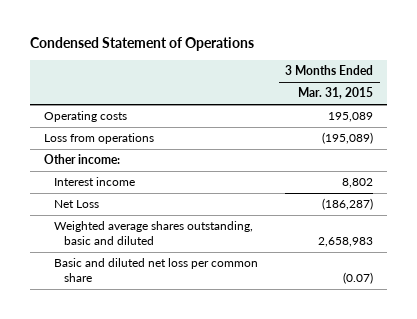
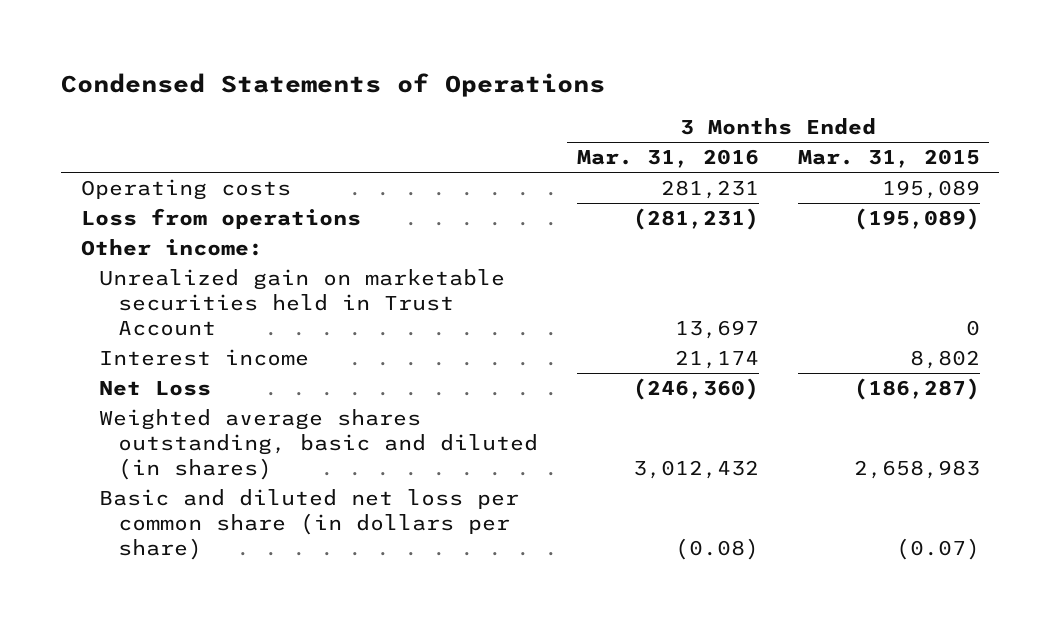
- Condensed Statement of Operations
+ Condensed Statements of Operations
- | 3 Months Ended Mar. 31, 2015
+ | 3 Months Ended Mar. 31, 2016 | 3 Months Ended Mar. 31, 2015
+ Unrealized gain on marketable securities held in Trust Account | 13,697 | 0
- Weighted average shares outstanding, basic and diluted | 2,658,983
- Basic and diluted net loss per common share | (0.07)
+ Weighted average shares outstanding, basic and diluted (in shares) | 3,012,432 | 2,658,983
+ Basic and diluted net loss per common share (in dollars per share) | (0.08) | (0.07)

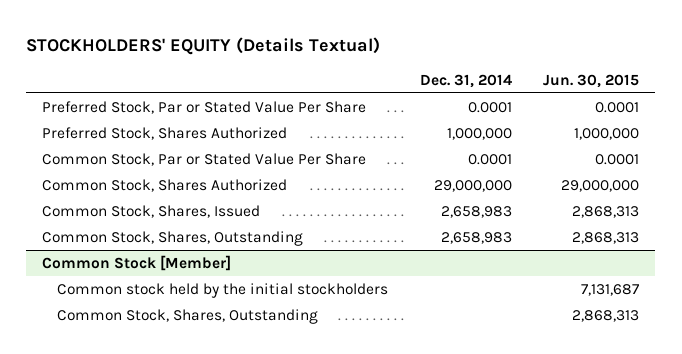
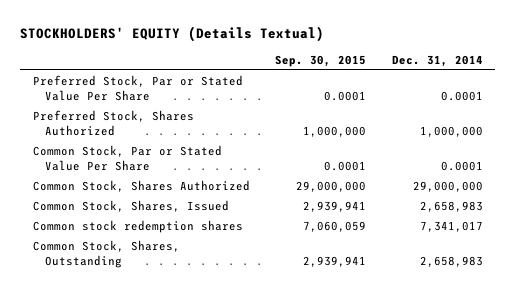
- | Dec. 31, 2014 | Jun. 30, 2015
+ | Sep. 30, 2015 | Dec. 31, 2014
+ Common stock redemption shares | 7,060,059 | 7,341,017
- Common Stock [Member]
- Common stock held by the initial stockholders | | 7,131,687
- Common Stock, Shares, Outstanding | | 2,868,313

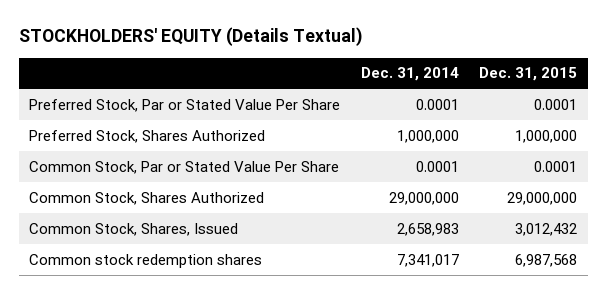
- | Sep. 30, 2015 | Dec. 31, 2014
+ | Dec. 31, 2014 | Dec. 31, 2015
- Common Stock, Shares, Outstanding | 2,939,941 | 2,658,983

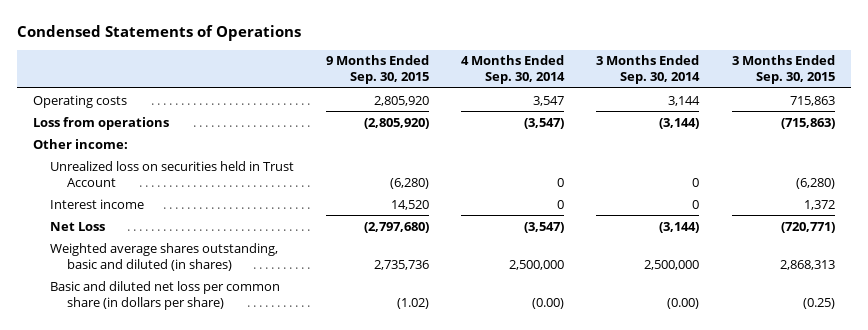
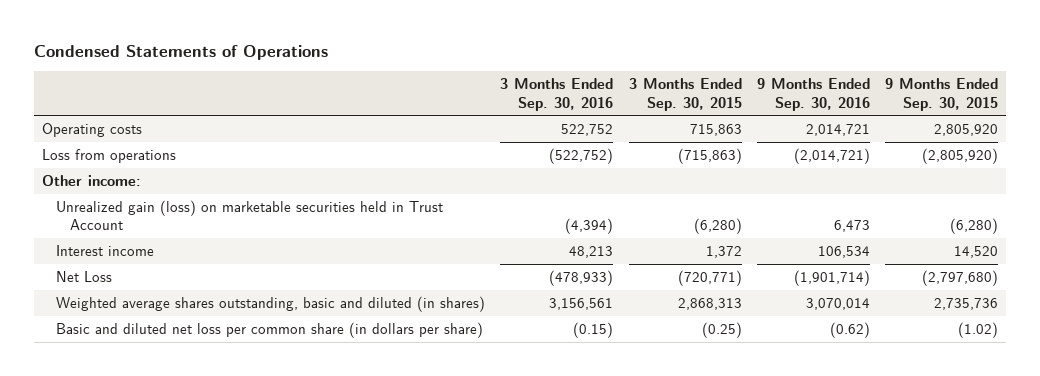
- | 9 Months Ended Sep. 30, 2015 | 4 Months Ended Sep. 30, 2014 | 3 Months Ended Sep. 30, 2014 | 3 Months Ended Sep. 30, 2015
+ | 3 Months Ended Sep. 30, 2016 | 3 Months Ended Sep. 30, 2015 | 9 Months Ended Sep. 30, 2016 | 9 Months Ended Sep. 30, 2015
- Unrealized loss on securities held in Trust Account | (6,280) | 0 | 0 | (6,280)
+ Unrealized gain (loss) on marketable securities held in Trust Account | (4,394) | (6,280) | 6,473 | (6,280)

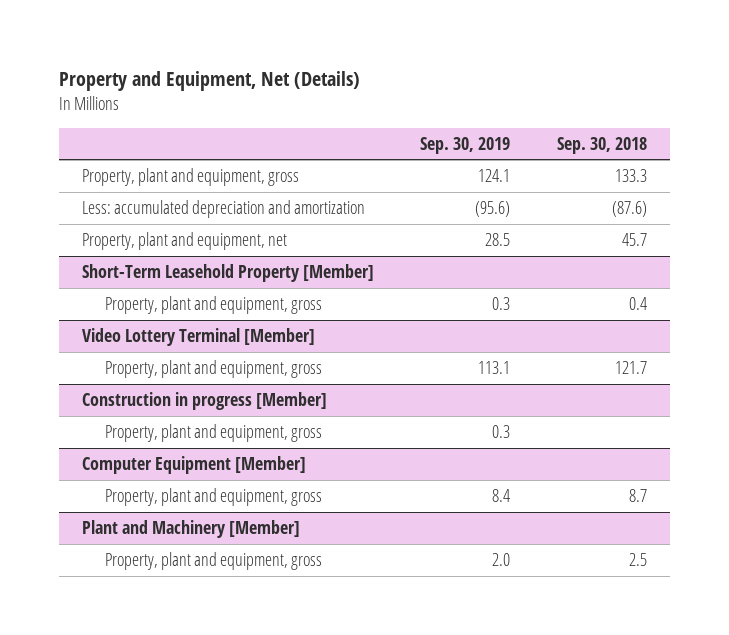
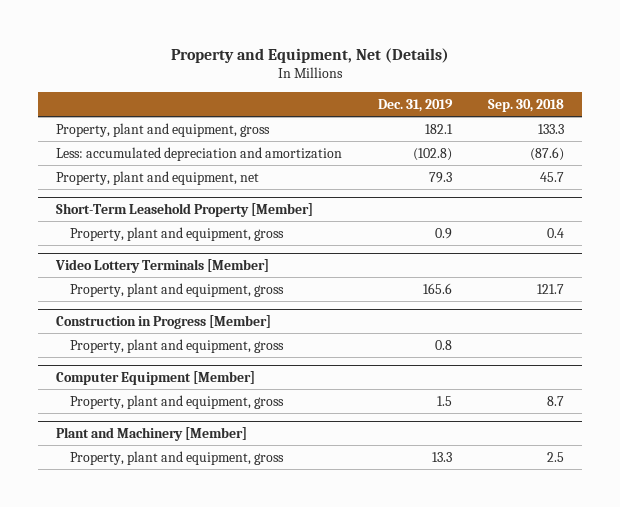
- | Sep. 30, 2019 | Sep. 30, 2018
+ | Dec. 31, 2019 | Sep. 30, 2018
- Video Lottery Terminal [Member]
+ Video Lottery Terminals [Member]
- Construction in progress [Member]
+ Construction in Progress [Member]

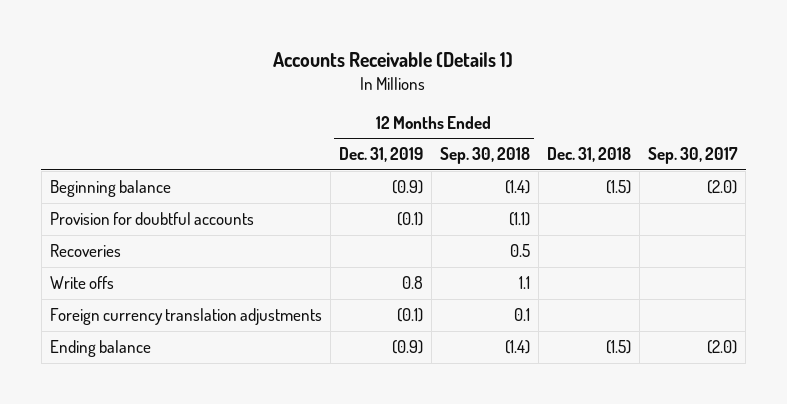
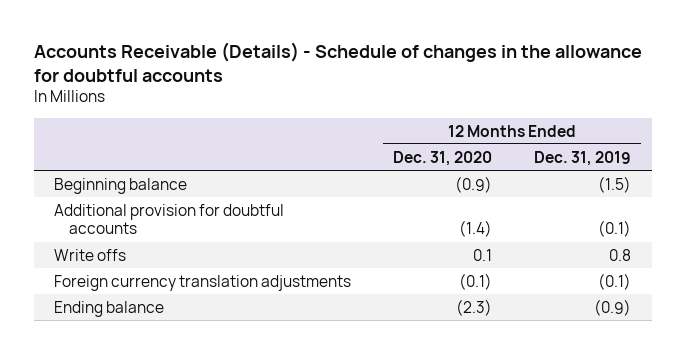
- Accounts Receivable (Details 1)
+ Accounts Receivable (Details) - Schedule of changes in the allowance for doubtful accounts
- | 12 Months Ended Dec. 31, 2019 | 12 Months Ended Sep. 30, 2018 | Dec. 31, 2018 | Sep. 30, 2017
+ | 12 Months Ended Dec. 31, 2020 | 12 Months Ended Dec. 31, 2019
- Beginning balance | (0.9) | (1.4) | (1.5) | (2.0)
- Provision for doubtful accounts | (0.1) | (1.1) | |
- Recoveries | | 0.5 | |
+ Beginning balance | (0.9) | (1.5)
+ Additional provision for doubtful accounts | (1.4) | (0.1)

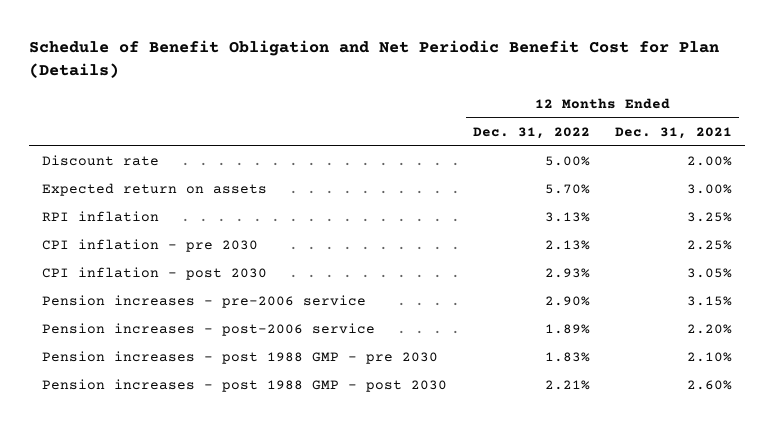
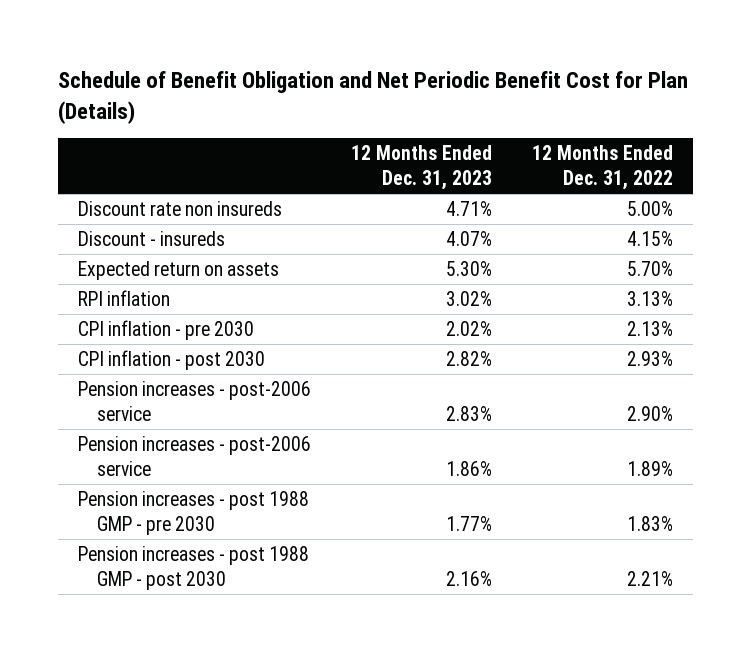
- | 12 Months Ended Dec. 31, 2022 | 12 Months Ended Dec. 31, 2021
+ | 12 Months Ended Dec. 31, 2023 | 12 Months Ended Dec. 31, 2022
- Discount rate | 5.00% | 2.00%
+ Discount rate non insureds | 4.71% | 5.00%
+ Discount - insureds | 4.07% | 4.15%
- Pension increases - pre-2006 service | 2.90% | 3.15%
+ Pension increases - post-2006 service | 2.83% | 2.90%

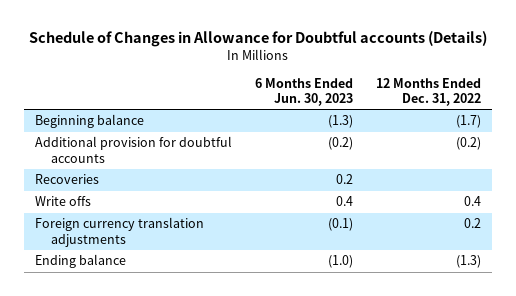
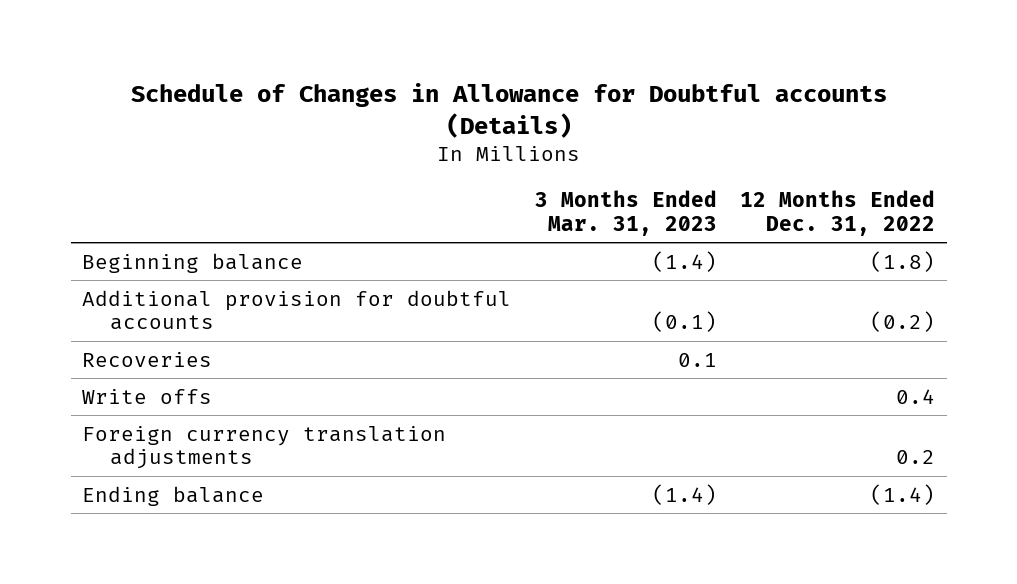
- | 6 Months Ended Jun. 30, 2023 | 12 Months Ended Dec. 31, 2022
+ | 3 Months Ended Mar. 31, 2023 | 12 Months Ended Dec. 31, 2022
- Beginning balance | (1.3) | (1.7)
+ Beginning balance | (1.4) | (1.8)
- Ending balance | (1.0) | (1.3)
+ Ending balance | (1.4) | (1.4)

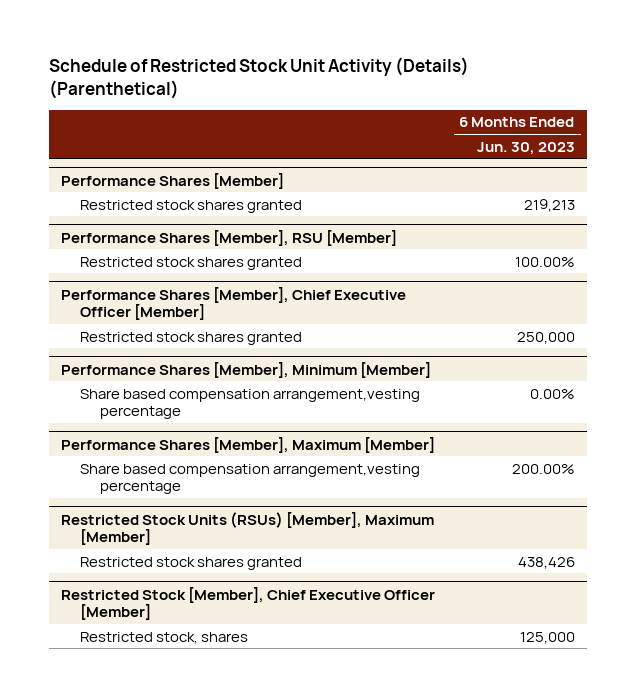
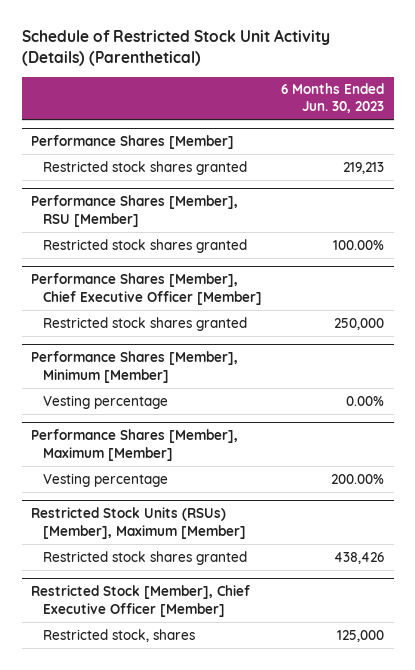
@ Performance Shares [Member], Minimum [Member]
- Share based compensation arrangement,vesting percentage | 0.00%
+ Vesting percentage | 0.00%
@ Performance Shares [Member], Maximum [Member]
- Share based compensation arrangement,vesting percentage | 200.00%
+ Vesting percentage | 200.00%

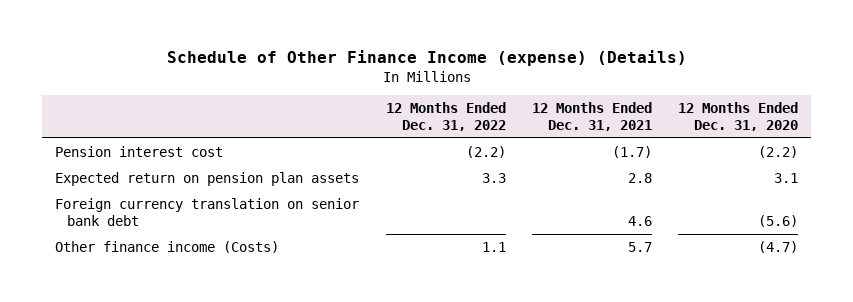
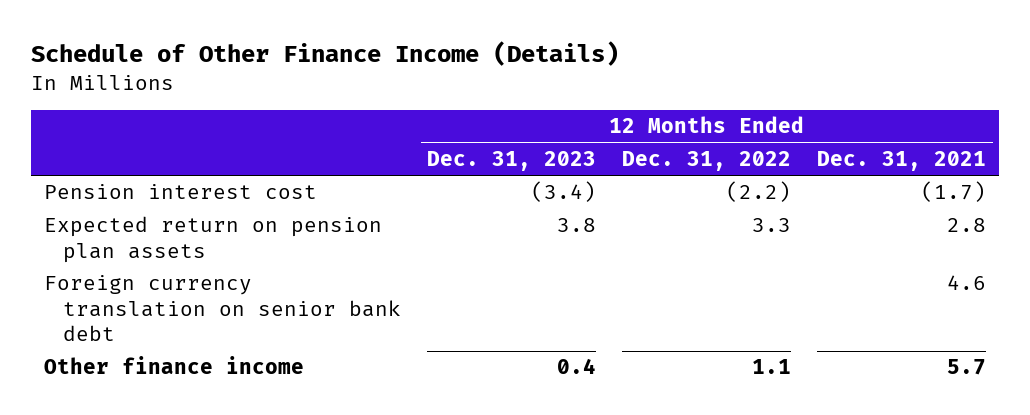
- Schedule of Other Finance Income (expense) (Details)
+ Schedule of Other Finance Income (Details)
- | 12 Months Ended Dec. 31, 2022 | 12 Months Ended Dec. 31, 2021 | 12 Months Ended Dec. 31, 2020
+ | 12 Months Ended Dec. 31, 2023 | 12 Months Ended Dec. 31, 2022 | 12 Months Ended Dec. 31, 2021
- Other finance income (Costs) | 1.1 | 5.7 | (4.7)
+ Other finance income | 0.4 | 1.1 | 5.7

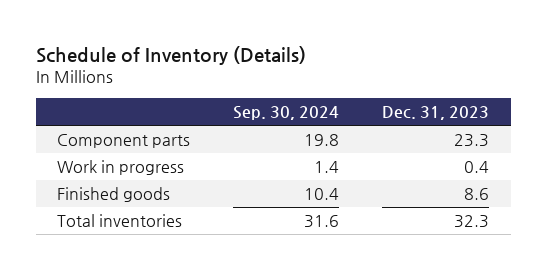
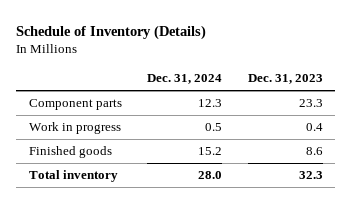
- | Sep. 30, 2024 | Dec. 31, 2023
+ | Dec. 31, 2024 | Dec. 31, 2023
- Total inventories | 31.6 | 32.3
+ Total inventory | 28.0 | 32.3

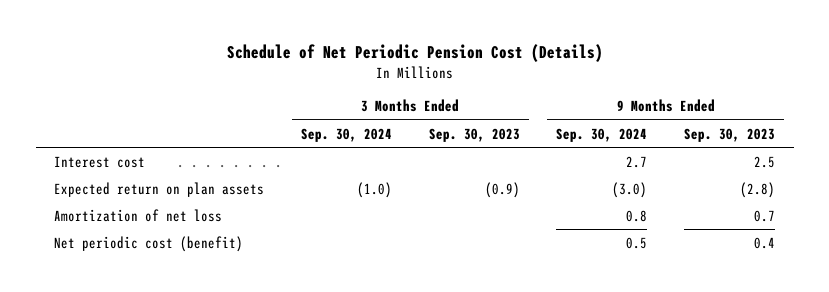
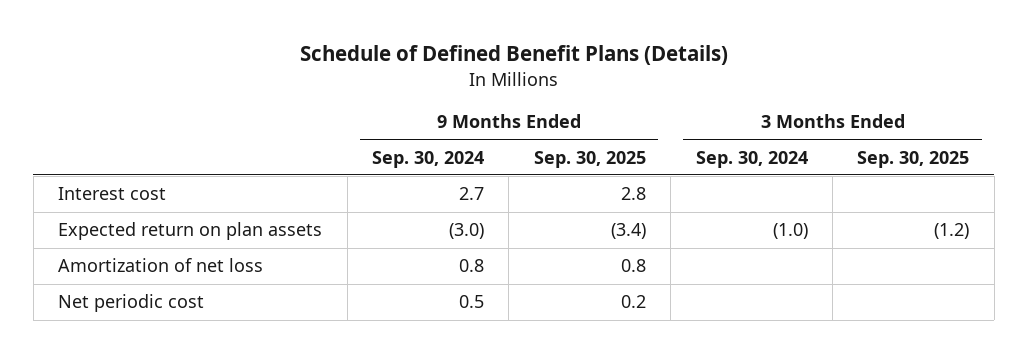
- Schedule of Net Periodic Pension Cost (Details)
+ Schedule of Defined Benefit Plans (Details)
- | 3 Months Ended Sep. 30, 2024 | 3 Months Ended Sep. 30, 2023 | 9 Months Ended Sep. 30, 2024 | 9 Months Ended Sep. 30, 2023
+ | 9 Months Ended Sep. 30, 2024 | 9 Months Ended Sep. 30, 2025 | 3 Months Ended Sep. 30, 2024 | 3 Months Ended Sep. 30, 2025
- Net periodic cost (benefit) | | | 0.5 | 0.4
+ Net periodic cost | 0.5 | 0.2 | |

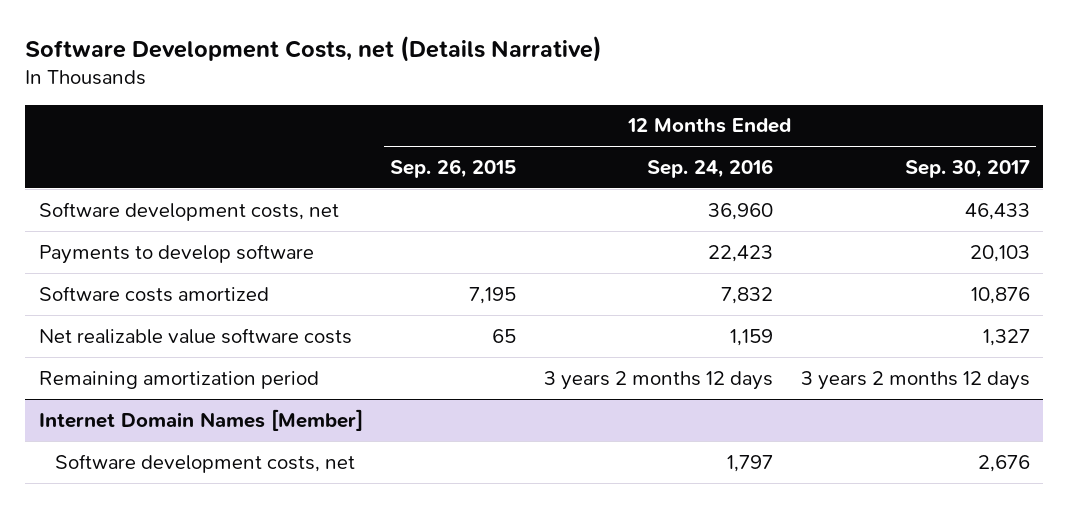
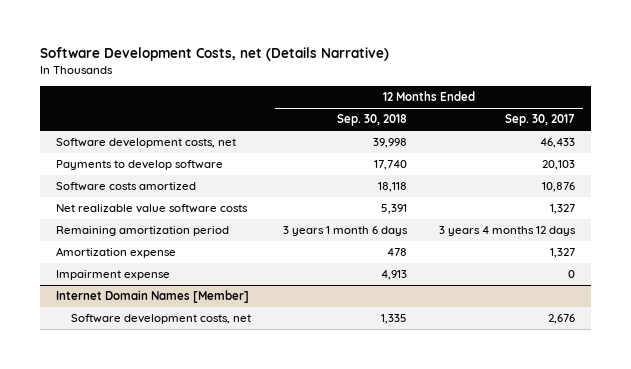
- | 12 Months Ended Sep. 26, 2015 | 12 Months Ended Sep. 24, 2016 | 12 Months Ended Sep. 30, 2017
+ | 12 Months Ended Sep. 30, 2018 | 12 Months Ended Sep. 30, 2017
- Remaining amortization period | | 3 years 2 months 12 days | 3 years 2 months 12 days
+ Remaining amortization period | 3 years 1 month 6 days | 3 years 4 months 12 days
+ Amortization expense | 478 | 1,327
+ Impairment expense | 4,913 | 0

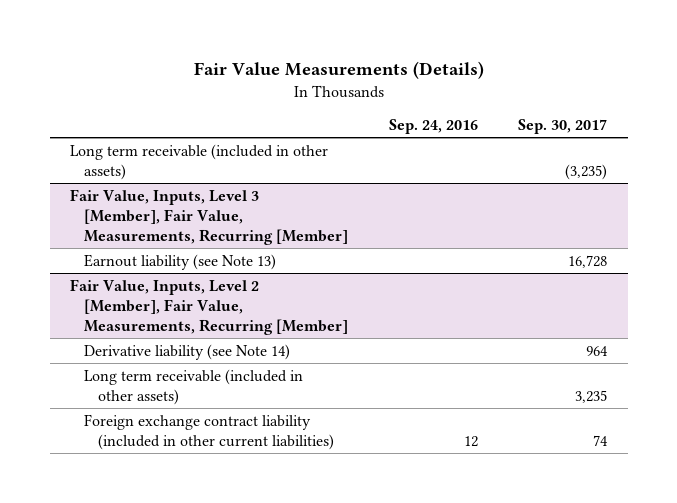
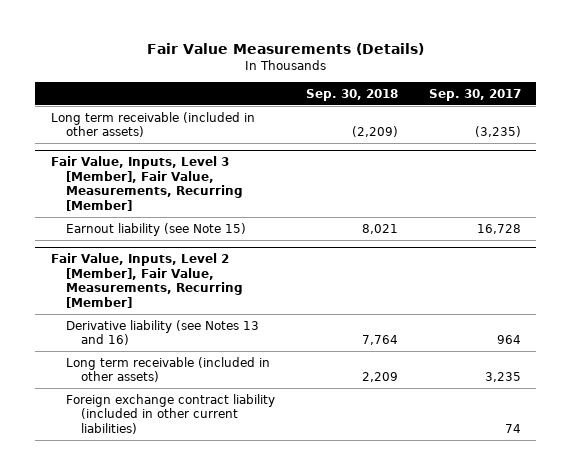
- | Sep. 24, 2016 | Sep. 30, 2017
+ | Sep. 30, 2018 | Sep. 30, 2017
@ Fair Value, Inputs, Level 3 [Member], Fair Value, Measurements, Recurring [Member]
- Earnout liability (see Note 13) | | 16,728
+ Earnout liability (see Note 15) | 8,021 | 16,728
@ Fair Value, Inputs, Level 2 [Member], Fair Value, Measurements, Recurring [Member]
- Derivative liability (see Note 14) | | 964
+ Derivative liability (see Notes 13 and 16) | 7,764 | 964

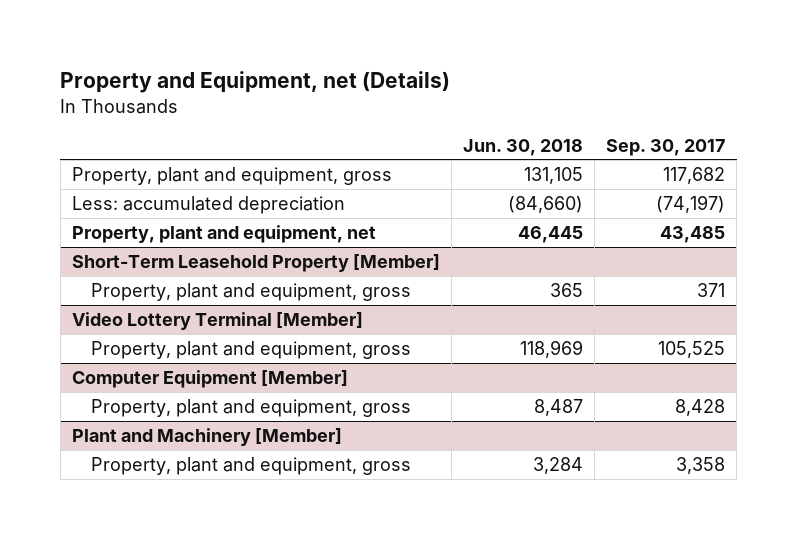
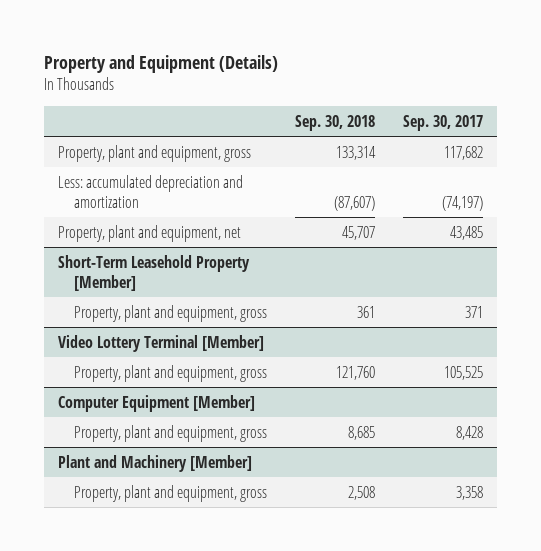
- Property and Equipment, net (Details)
+ Property and Equipment (Details)
- | Jun. 30, 2018 | Sep. 30, 2017
+ | Sep. 30, 2018 | Sep. 30, 2017
- Less: accumulated depreciation | (84,660) | (74,197)
+ Less: accumulated depreciation and amortization | (87,607) | (74,197)

